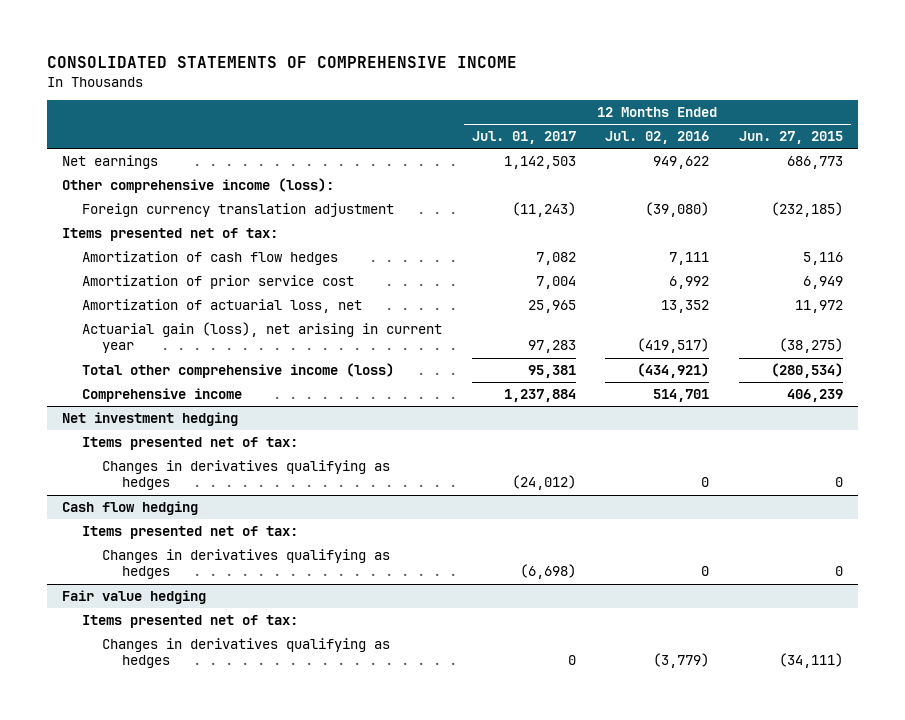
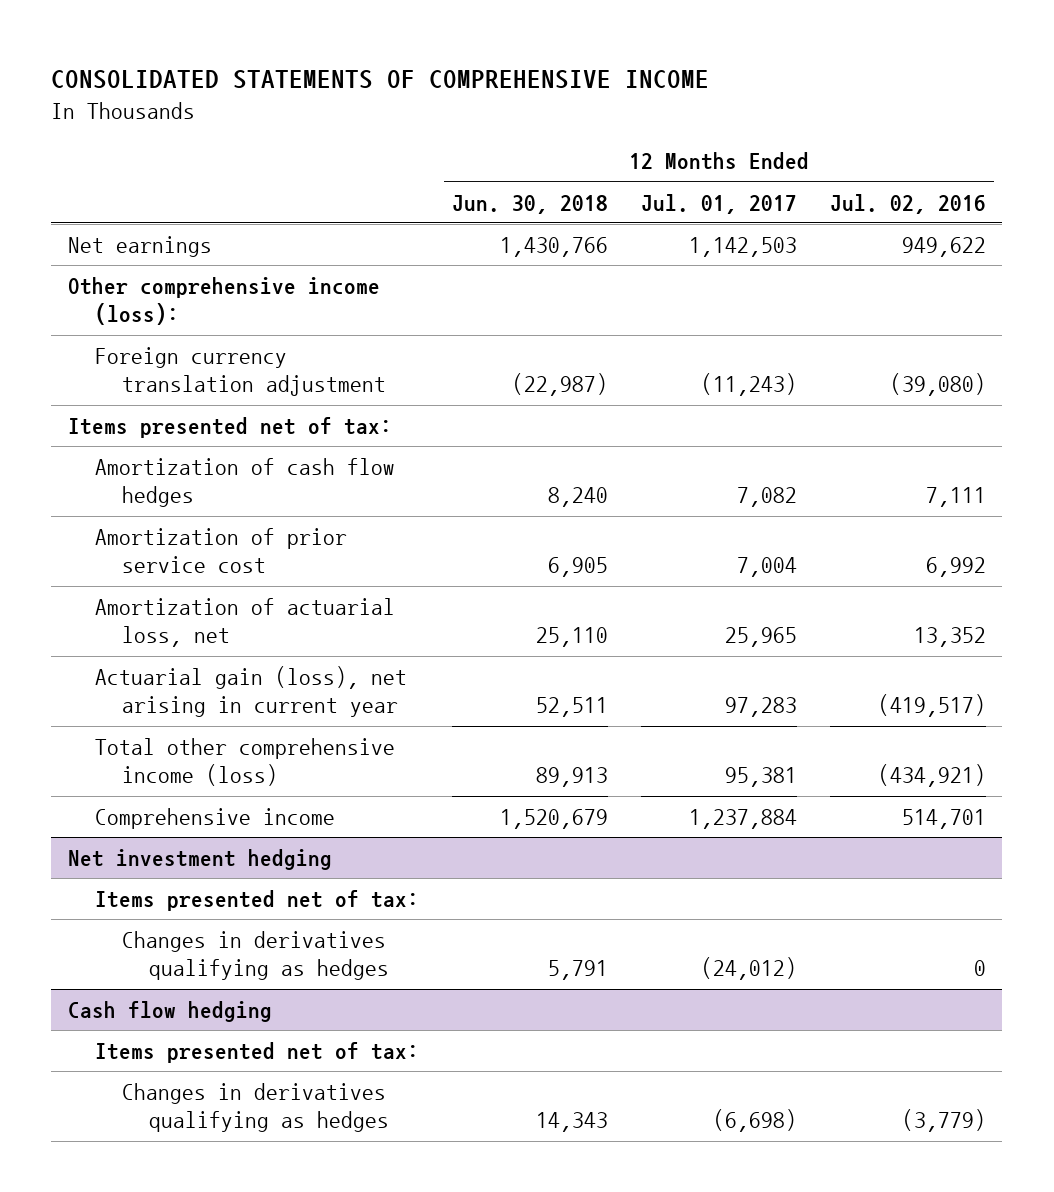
- | 12 Months Ended Jul. 01, 2017 | 12 Months Ended Jul. 02, 2016 | 12 Months Ended Jun. 27, 2015
+ | 12 Months Ended Jun. 30, 2018 | 12 Months Ended Jul. 01, 2017 | 12 Months Ended Jul. 02, 2016
@ Cash flow hedging
- Changes in derivatives qualifying as hedges | (6,698) | 0 | 0
- Fair value hedging
- Items presented net of tax:
- Changes in derivatives qualifying as hedges | 0 | (3,779) | (34,111)
@ Cash flow hedging
+ Changes in derivatives qualifying as hedges | 14,343 | (6,698) | (3,779)

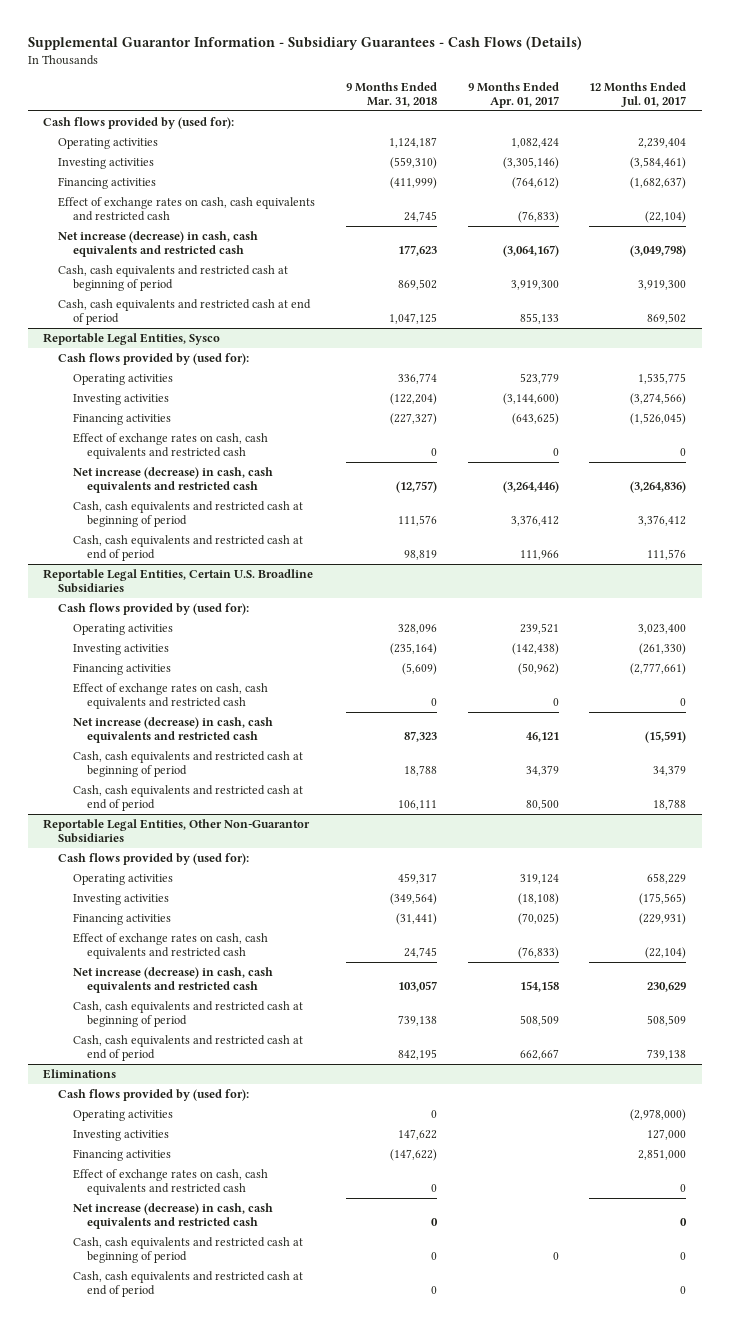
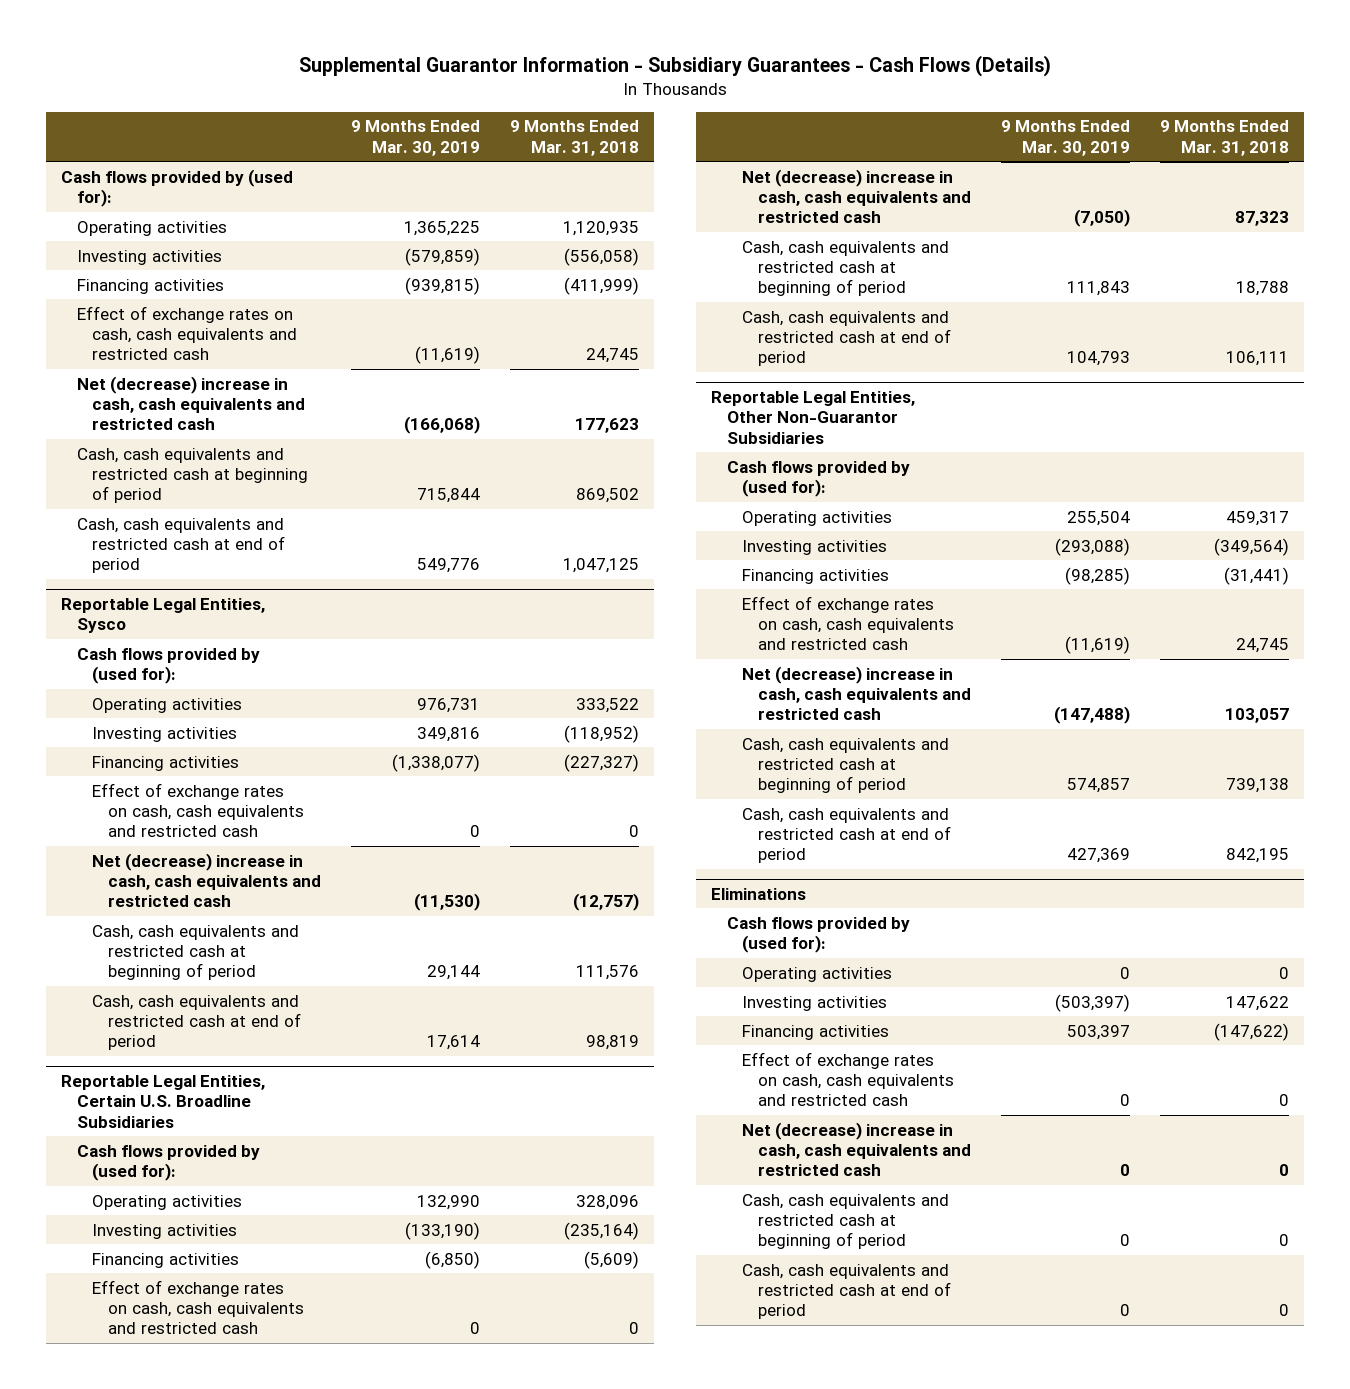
- | 9 Months Ended Mar. 31, 2018 | 9 Months Ended Apr. 01, 2017 | 12 Months Ended Jul. 01, 2017
+ | 9 Months Ended Mar. 30, 2019 | 9 Months Ended Mar. 31, 2018
- Operating activities | 1,124,187 | 1,082,424 | 2,239,404
- Investing activities | (559,310) | (3,305,146) | (3,584,461)
+ Operating activities | 1,365,225 | 1,120,935
+ Investing activities | (579,859) | (556,058)
- Net increase (decrease) in cash, cash equivalents and restricted cash | 177,623 | (3,064,167) | (3,049,798)
+ Net (decrease) increase in cash, cash equivalents and restricted cash | (166,068) | 177,623
@ Reportable Legal Entities, Sysco
- Operating activities | 336,774 | 523,779 | 1,535,775
- Investing activities | (122,204) | (3,144,600) | (3,274,566)
+ Operating activities | 976,731 | 333,522
+ Investing activities | 349,816 | (118,952)
- Net increase (decrease) in cash, cash equivalents and restricted cash | (12,757) | (3,264,446) | (3,264,836)
+ Net (decrease) increase in cash, cash equivalents and restricted cash | (11,530) | (12,757)
@ Reportable Legal Entities, Certain U.S. Broadline Subsidiaries
- Net increase (decrease) in cash, cash equivalents and restricted cash | 87,323 | 46,121 | (15,591)
+ Net (decrease) increase in cash, cash equivalents and restricted cash | (7,050) | 87,323
@ Reportable Legal Entities, Other Non-Guarantor Subsidiaries
- Net increase (decrease) in cash, cash equivalents and restricted cash | 103,057 | 154,158 | 230,629
+ Net (decrease) increase in cash, cash equivalents and restricted cash | (147,488) | 103,057
@ Eliminations
- Net increase (decrease) in cash, cash equivalents and restricted cash | 0 | | 0
+ Net (decrease) increase in cash, cash equivalents and restricted cash | 0 | 0

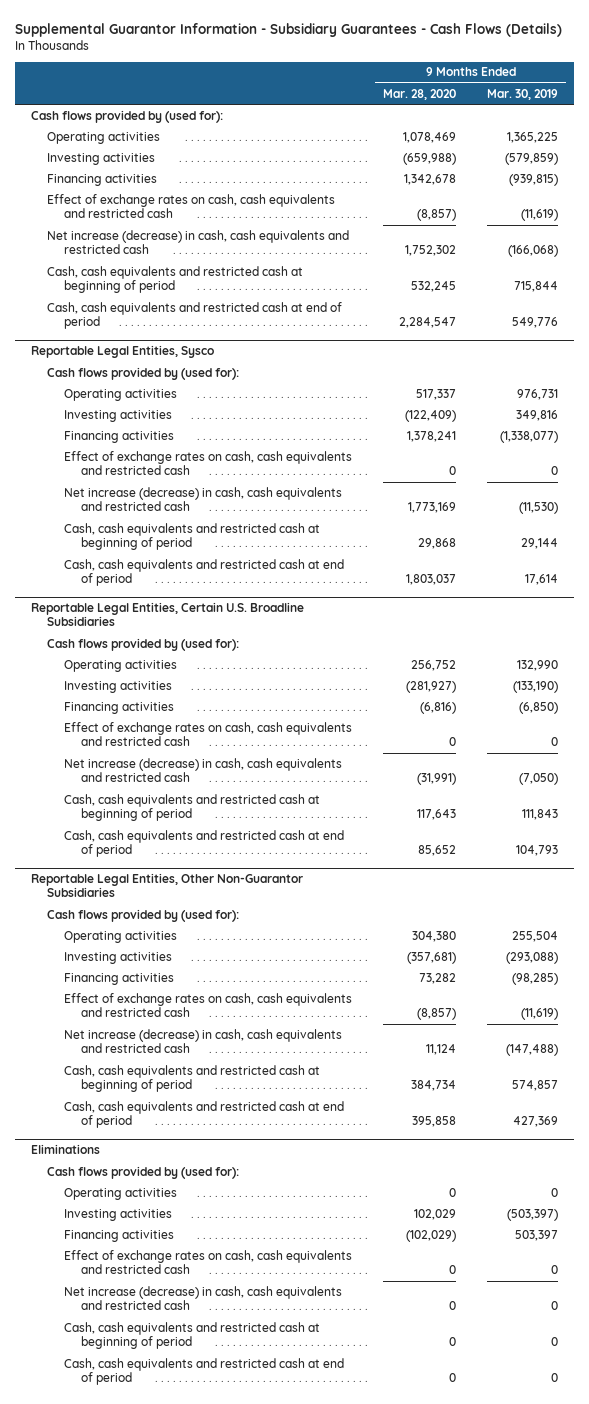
- | 9 Months Ended Mar. 30, 2019 | 9 Months Ended Mar. 31, 2018
+ | 9 Months Ended Mar. 28, 2020 | 9 Months Ended Mar. 30, 2019
- Net (decrease) increase in cash, cash equivalents and restricted cash | (166,068) | 177,623
+ Net increase (decrease) in cash, cash equivalents and restricted cash | 1,752,302 | (166,068)
@ Reportable Legal Entities, Sysco
- Net (decrease) increase in cash, cash equivalents and restricted cash | (11,530) | (12,757)
+ Net increase (decrease) in cash, cash equivalents and restricted cash | 1,773,169 | (11,530)
@ Reportable Legal Entities, Certain U.S. Broadline Subsidiaries
- Net (decrease) increase in cash, cash equivalents and restricted cash | (7,050) | 87,323
+ Net increase (decrease) in cash, cash equivalents and restricted cash | (31,991) | (7,050)
@ Reportable Legal Entities, Other Non-Guarantor Subsidiaries
- Net (decrease) increase in cash, cash equivalents and restricted cash | (147,488) | 103,057
+ Net increase (decrease) in cash, cash equivalents and restricted cash | 11,124 | (147,488)
@ Eliminations
- Net (decrease) increase in cash, cash equivalents and restricted cash | 0 | 0
+ Net increase (decrease) in cash, cash equivalents and restricted cash | 0 | 0

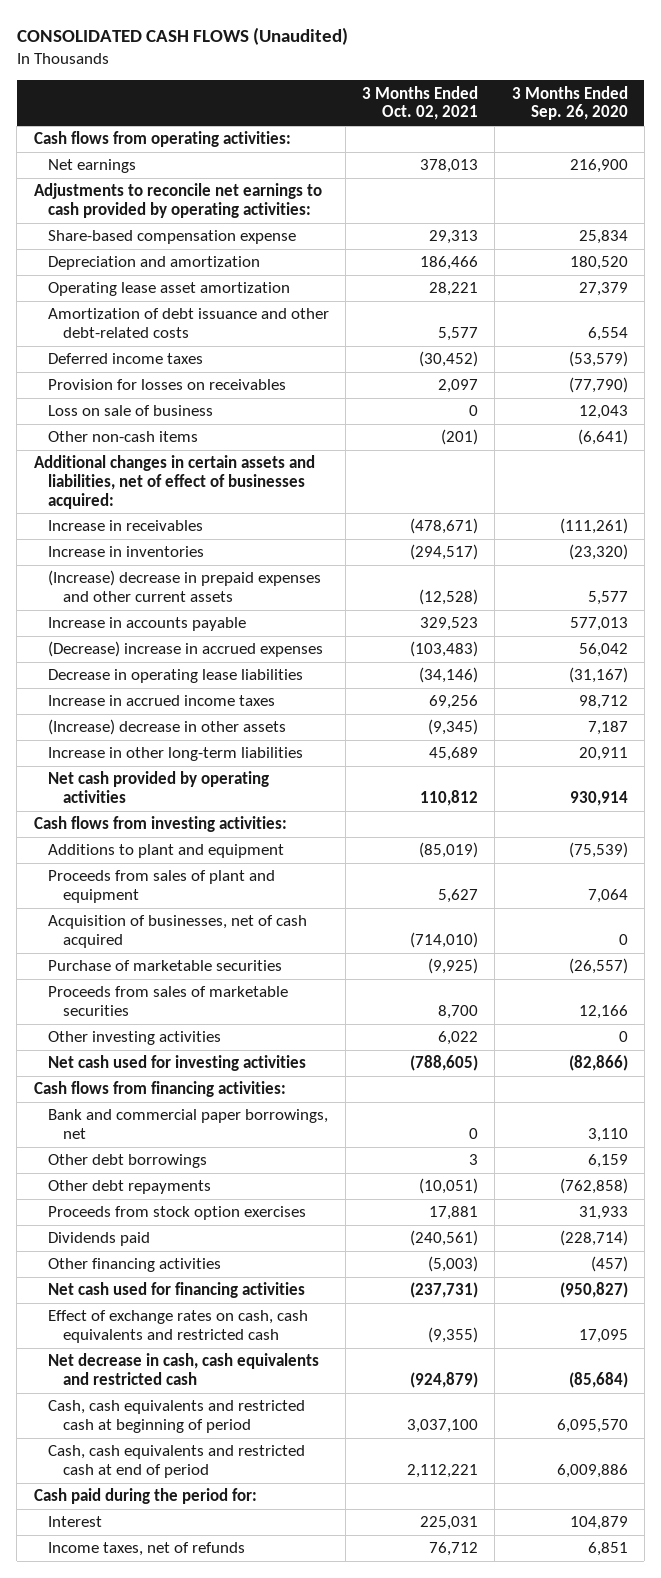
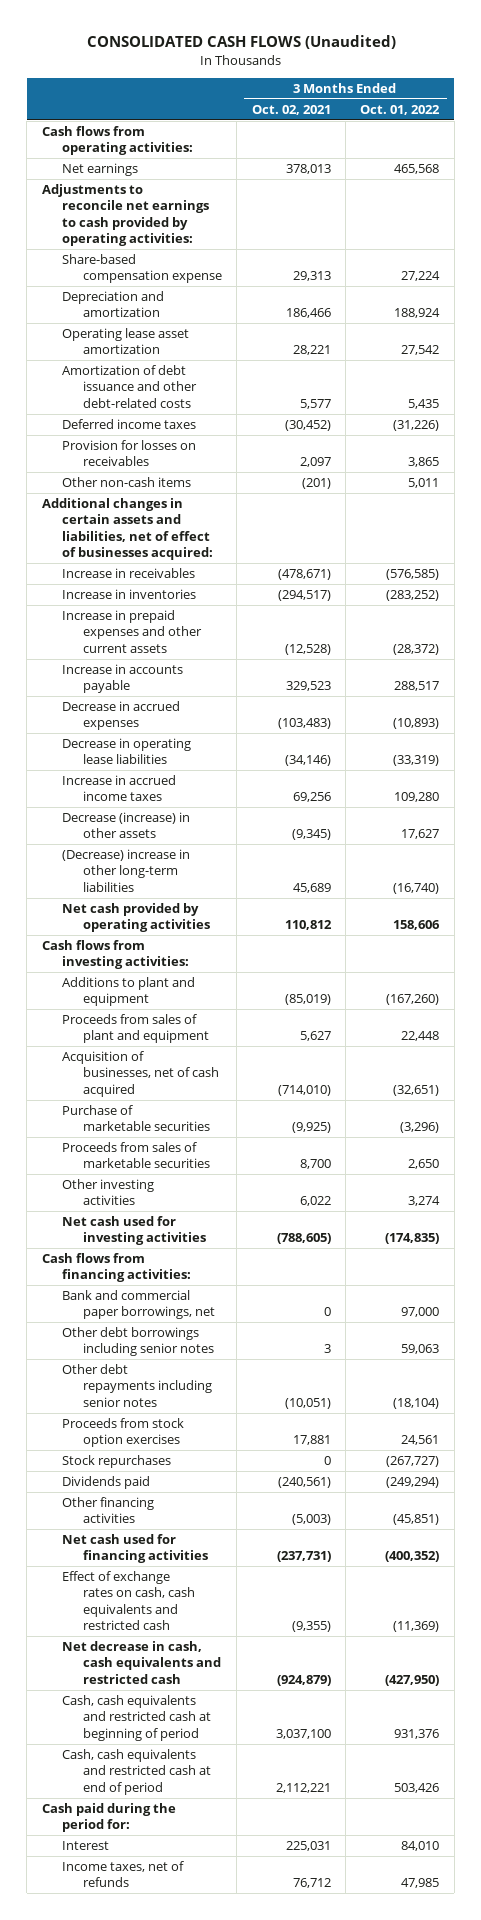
- | 3 Months Ended Oct. 02, 2021 | 3 Months Ended Sep. 26, 2020
+ | 3 Months Ended Oct. 02, 2021 | 3 Months Ended Oct. 01, 2022
- Loss on sale of business | 0 | 12,043
- (Increase) decrease in prepaid expenses and other current assets | (12,528) | 5,577
+ Increase in prepaid expenses and other current assets | (12,528) | (28,372)
- (Decrease) increase in accrued expenses | (103,483) | 56,042
+ Decrease in accrued expenses | (103,483) | (10,893)
- (Increase) decrease in other assets | (9,345) | 7,187
- Increase in other long-term liabilities | 45,689 | 20,911
+ Decrease (increase) in other assets | (9,345) | 17,627
+ (Decrease) increase in other long-term liabilities | 45,689 | (16,740)
- Other debt borrowings | 3 | 6,159
- Other debt repayments | (10,051) | (762,858)
+ Other debt borrowings including senior notes | 3 | 59,063
+ Other debt repayments including senior notes | (10,051) | (18,104)
+ Stock repurchases | 0 | (267,727)

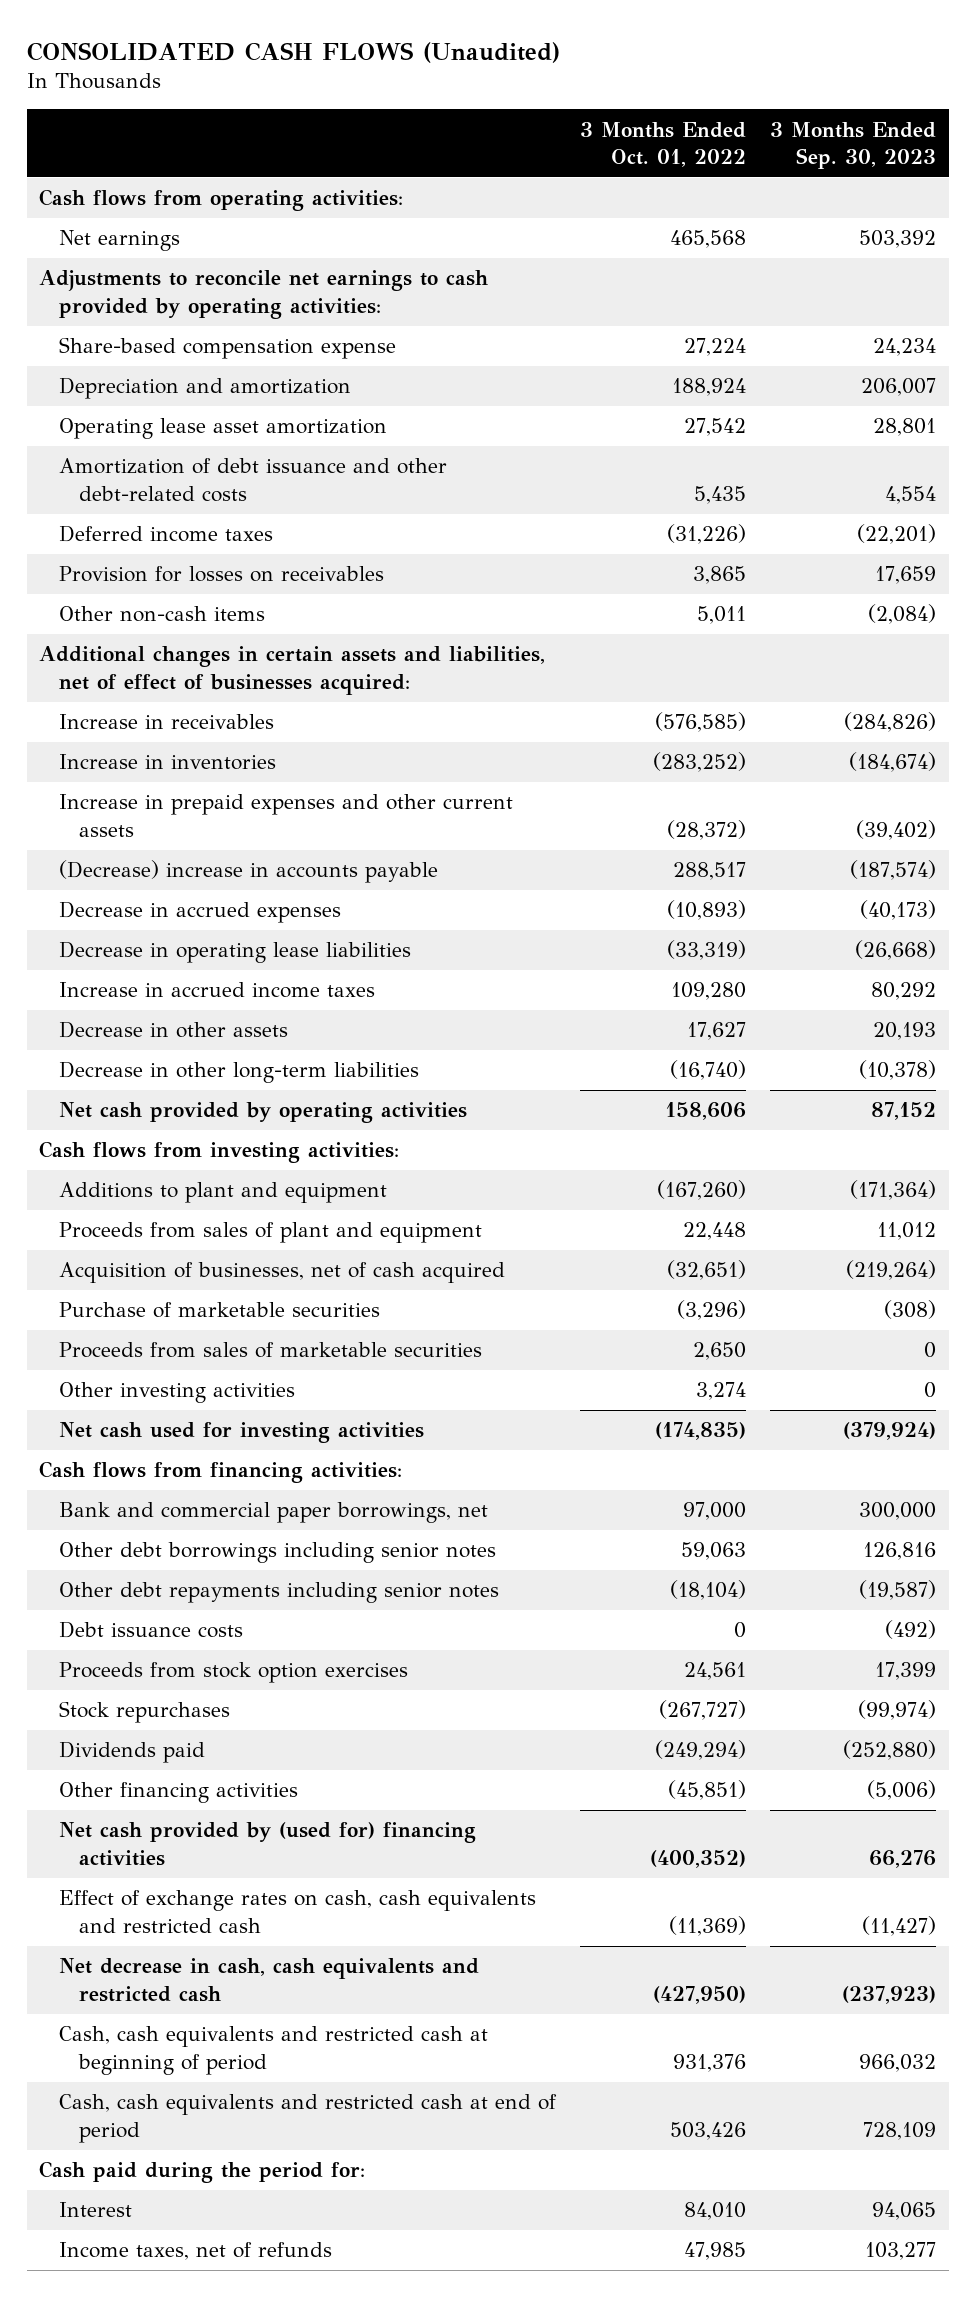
- | 3 Months Ended Oct. 02, 2021 | 3 Months Ended Oct. 01, 2022
+ | 3 Months Ended Oct. 01, 2022 | 3 Months Ended Sep. 30, 2023
- Increase in accounts payable | 329,523 | 288,517
+ (Decrease) increase in accounts payable | 288,517 | (187,574)
- Decrease (increase) in other assets | (9,345) | 17,627
- (Decrease) increase in other long-term liabilities | 45,689 | (16,740)
+ Decrease in other assets | 17,627 | 20,193
+ Decrease in other long-term liabilities | (16,740) | (10,378)
+ Debt issuance costs | 0 | (492)
- Net cash used for financing activities | (237,731) | (400,352)
+ Net cash provided by (used for) financing activities | (400,352) | 66,276

